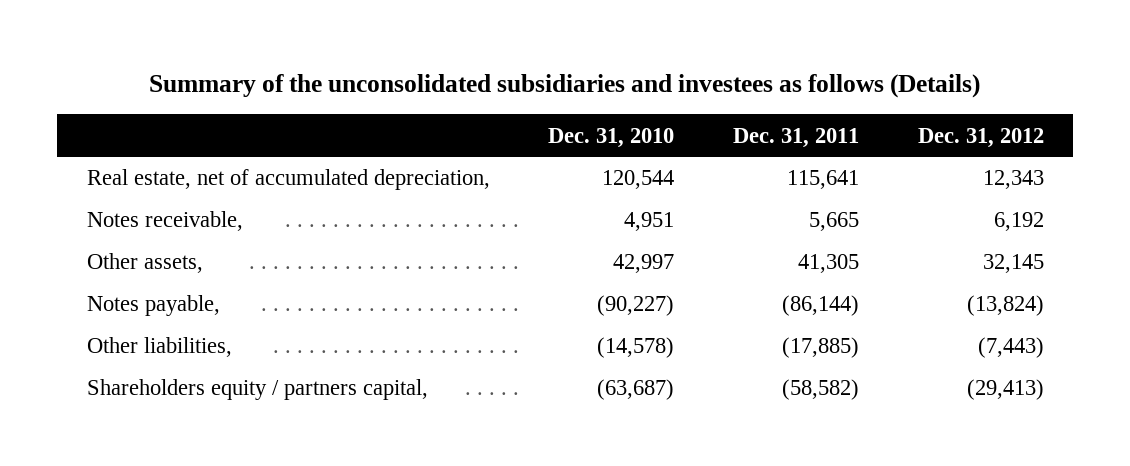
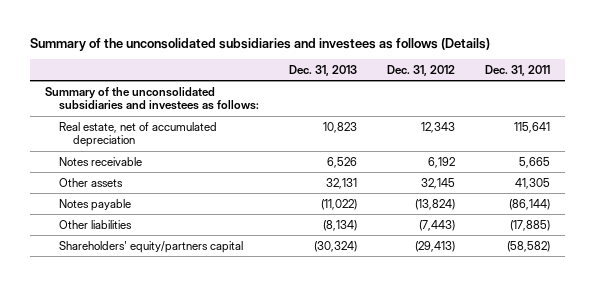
- | Dec. 31, 2010 | Dec. 31, 2011 | Dec. 31, 2012
+ | Dec. 31, 2013 | Dec. 31, 2012 | Dec. 31, 2011
- Real estate, net of accumulated depreciation, | 120,544 | 115,641 | 12,343
- Notes receivable, | 4,951 | 5,665 | 6,192
- Other assets, | 42,997 | 41,305 | 32,145
- Notes payable, | (90,227) | (86,144) | (13,824)
- Other liabilities, | (14,578) | (17,885) | (7,443)
- Shareholders equity / partners capital, | (63,687) | (58,582) | (29,413)
+ Summary of the unconsolidated subsidiaries and investees as follows:
+ Real estate, net of accumulated depreciation | 10,823 | 12,343 | 115,641
+ Notes receivable | 6,526 | 6,192 | 5,665
+ Other assets | 32,131 | 32,145 | 41,305
+ Notes payable | (11,022) | (13,824) | (86,144)
+ Other liabilities | (8,134) | (7,443) | (17,885)
+ Shareholders' equity/partners capital | (30,324) | (29,413) | (58,582)

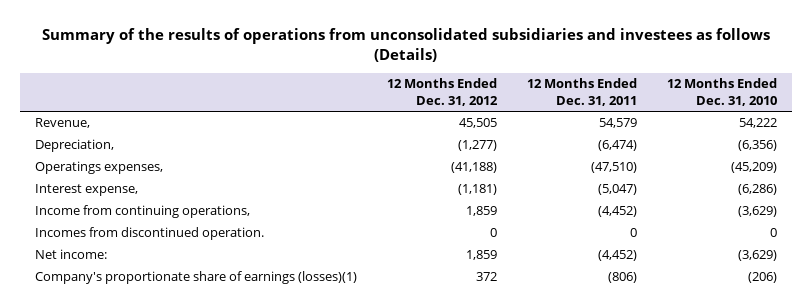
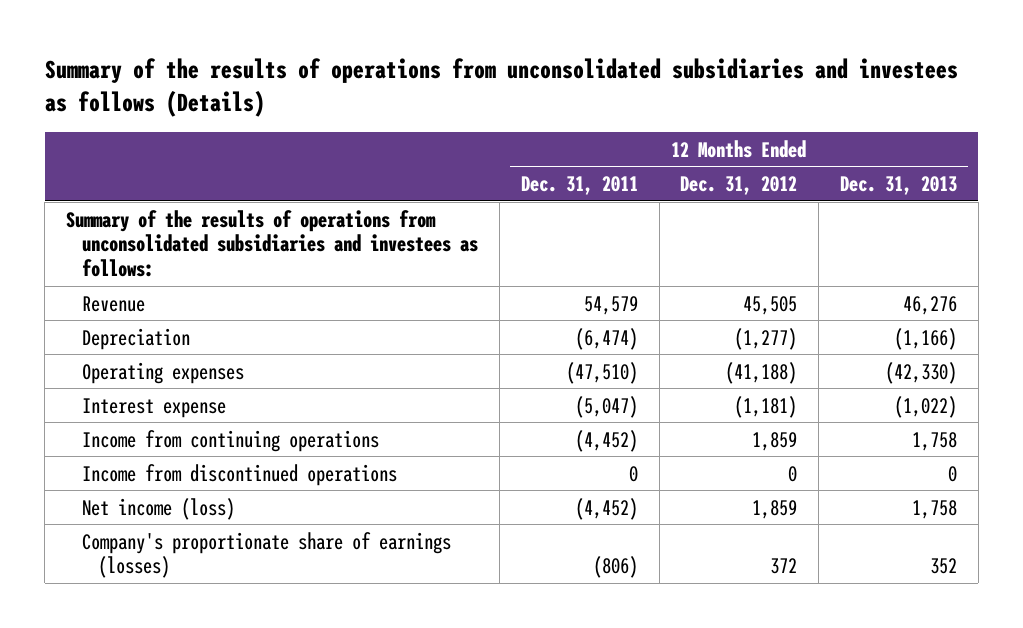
- | 12 Months Ended Dec. 31, 2012 | 12 Months Ended Dec. 31, 2011 | 12 Months Ended Dec. 31, 2010
+ | 12 Months Ended Dec. 31, 2011 | 12 Months Ended Dec. 31, 2012 | 12 Months Ended Dec. 31, 2013
- Revenue, | 45,505 | 54,579 | 54,222
- Depreciation, | (1,277) | (6,474) | (6,356)
- Operatings expenses, | (41,188) | (47,510) | (45,209)
- Interest expense, | (1,181) | (5,047) | (6,286)
- Income from continuing operations, | 1,859 | (4,452) | (3,629)
- Incomes from discontinued operation. | 0 | 0 | 0
- Net income: | 1,859 | (4,452) | (3,629)
- Company's proportionate share of earnings (losses)(1) | 372 | (806) | (206)
+ Summary of the results of operations from unconsolidated subsidiaries and investees as follows:
+ Revenue | 54,579 | 45,505 | 46,276
+ Depreciation | (6,474) | (1,277) | (1,166)
+ Operating expenses | (47,510) | (41,188) | (42,330)
+ Interest expense | (5,047) | (1,181) | (1,022)
+ Income from continuing operations | (4,452) | 1,859 | 1,758
+ Income from discontinued operations | 0 | 0 | 0
+ Net income (loss) | (4,452) | 1,859 | 1,758
+ Company's proportionate share of earnings (losses) | (806) | 372 | 352

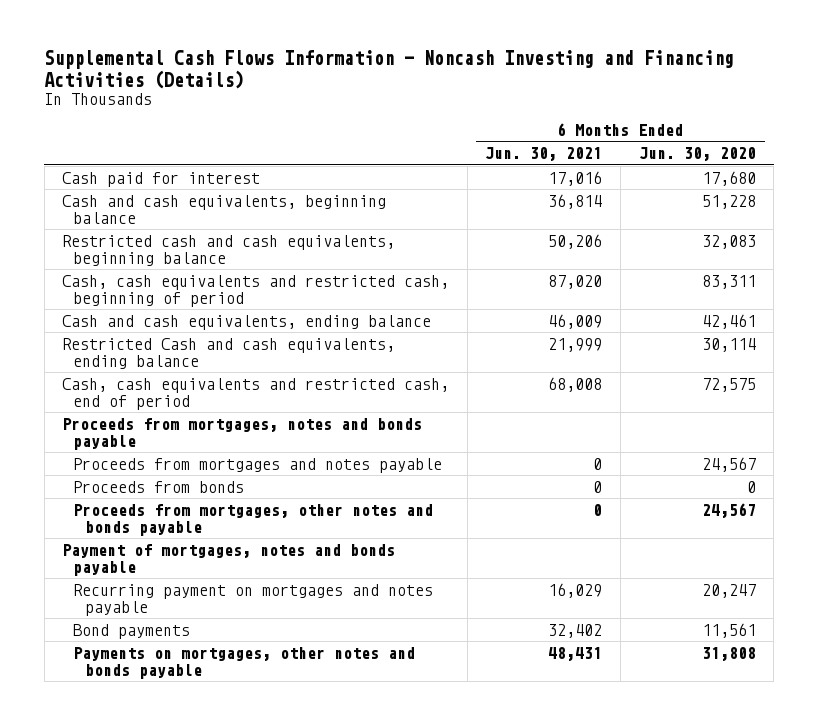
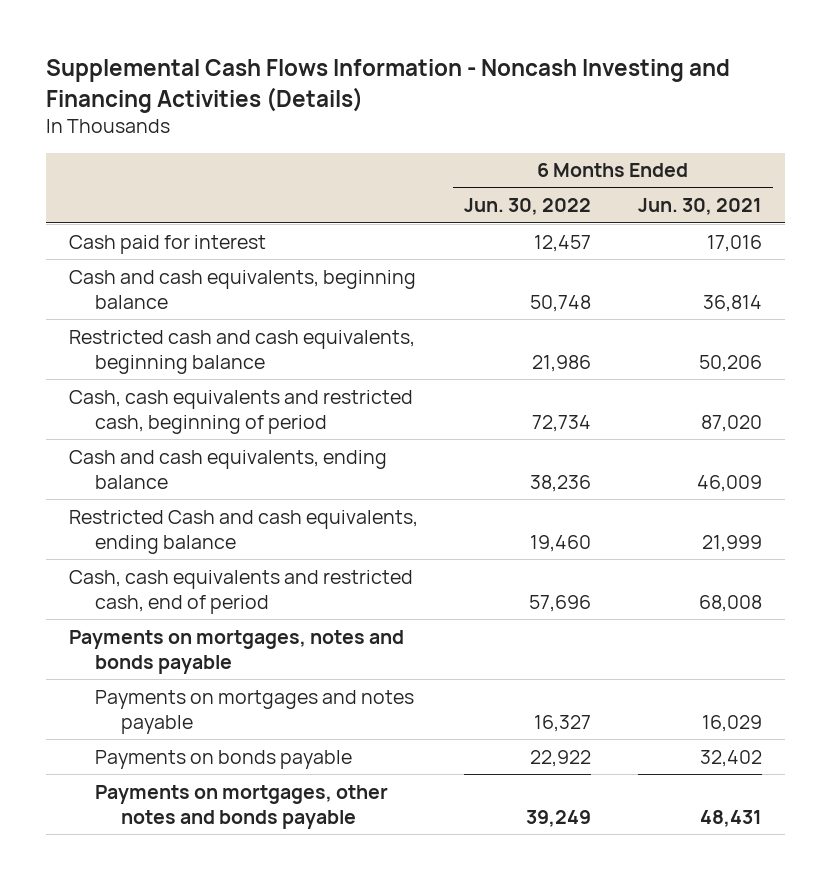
- | 6 Months Ended Jun. 30, 2021 | 6 Months Ended Jun. 30, 2020
+ | 6 Months Ended Jun. 30, 2022 | 6 Months Ended Jun. 30, 2021
- Proceeds from mortgages, notes and bonds payable
- Proceeds from mortgages and notes payable | 0 | 24,567
- Proceeds from bonds | 0 | 0
- Proceeds from mortgages, other notes and bonds payable | 0 | 24,567
- Payment of mortgages, notes and bonds payable
- Recurring payment on mortgages and notes payable | 16,029 | 20,247
- Bond payments | 32,402 | 11,561
+ Payments on mortgages, notes and bonds payable
+ Payments on mortgages and notes payable | 16,327 | 16,029
+ Payments on bonds payable | 22,922 | 32,402

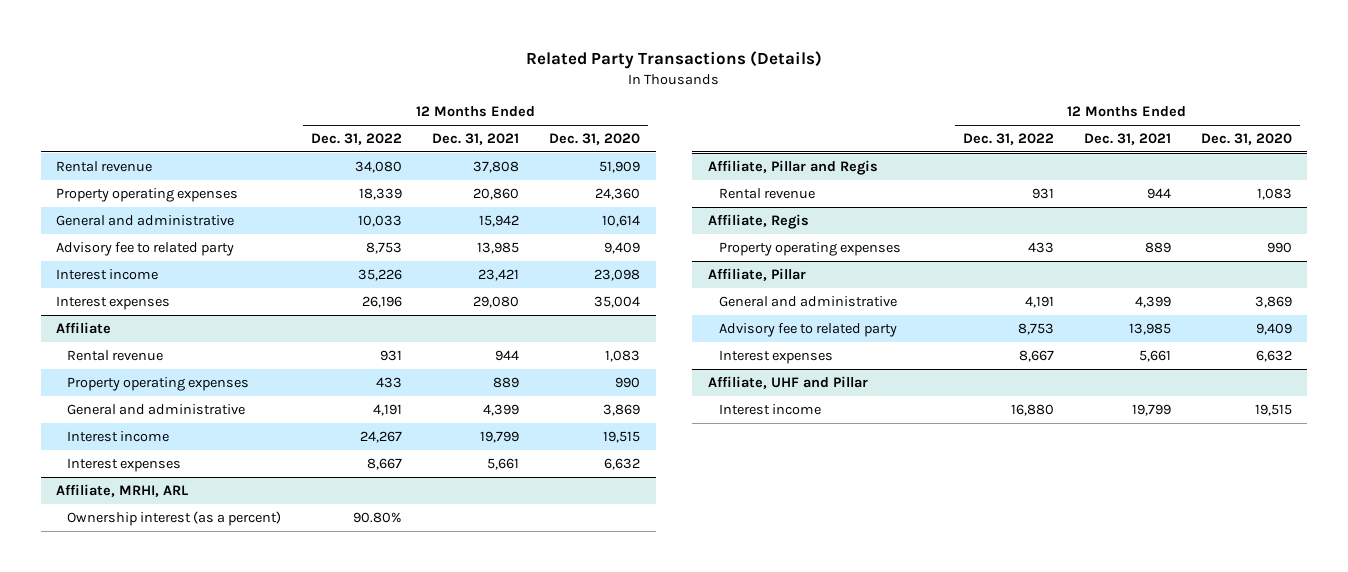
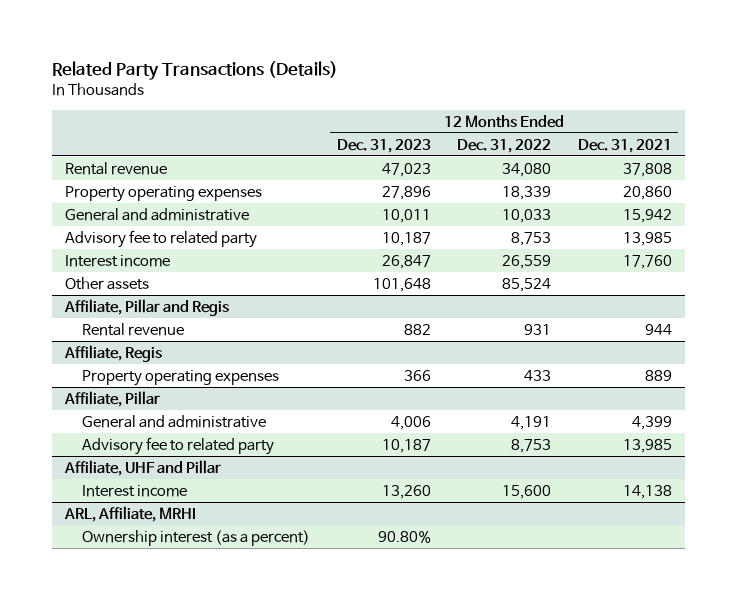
- | 12 Months Ended Dec. 31, 2022 | 12 Months Ended Dec. 31, 2021 | 12 Months Ended Dec. 31, 2020
+ | 12 Months Ended Dec. 31, 2023 | 12 Months Ended Dec. 31, 2022 | 12 Months Ended Dec. 31, 2021
- Interest income | 35,226 | 23,421 | 23,098
- Interest expenses | 26,196 | 29,080 | 35,004
- Affiliate
- Rental revenue | 931 | 944 | 1,083
- Property operating expenses | 433 | 889 | 990
- General and administrative | 4,191 | 4,399 | 3,869
- Interest income | 24,267 | 19,799 | 19,515
- Interest expenses | 8,667 | 5,661 | 6,632
- Affiliate, MRHI, ARL
- Ownership interest (as a percent) | 90.80% | |
+ Interest income | 26,847 | 26,559 | 17,760
+ Other assets | 101,648 | 85,524 |
@ Affiliate, Pillar
- Interest expenses | 8,667 | 5,661 | 6,632
@ Affiliate, UHF and Pillar
- Interest income | 16,880 | 19,799 | 19,515
+ Interest income | 13,260 | 15,600 | 14,138
+ ARL, Affiliate, MRHI
+ Ownership interest (as a percent) | 90.80% | |

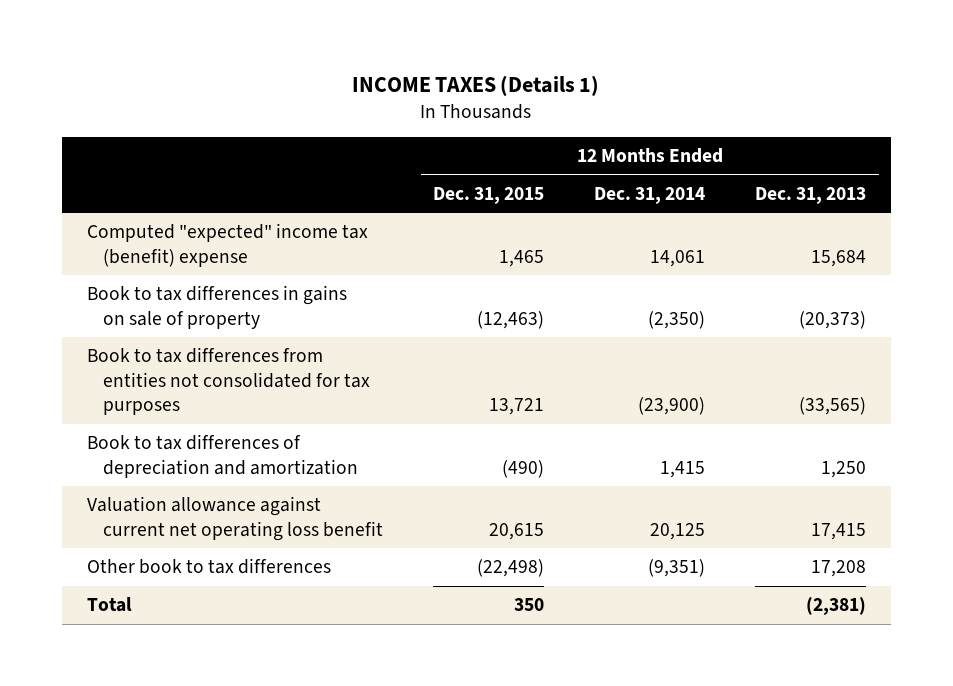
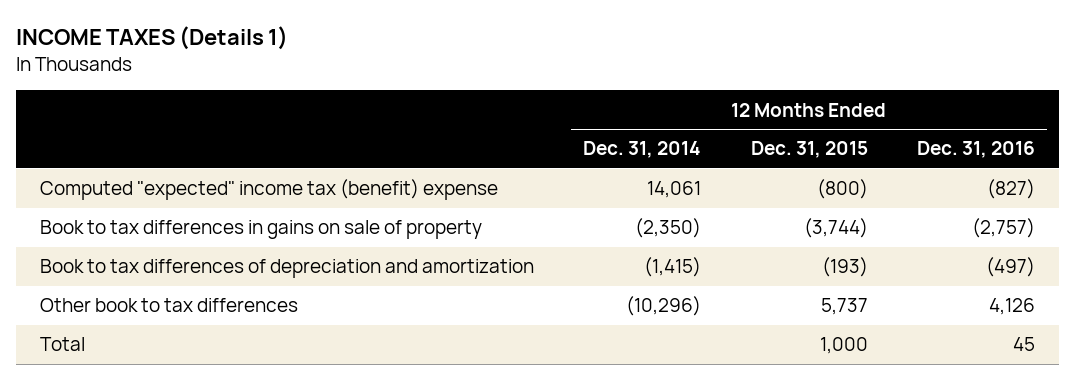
- | 12 Months Ended Dec. 31, 2015 | 12 Months Ended Dec. 31, 2014 | 12 Months Ended Dec. 31, 2013
+ | 12 Months Ended Dec. 31, 2014 | 12 Months Ended Dec. 31, 2015 | 12 Months Ended Dec. 31, 2016
- Computed "expected" income tax (benefit) expense | 1,465 | 14,061 | 15,684
- Book to tax differences in gains on sale of property | (12,463) | (2,350) | (20,373)
- Book to tax differences from entities not consolidated for tax purposes | 13,721 | (23,900) | (33,565)
- Book to tax differences of depreciation and amortization | (490) | 1,415 | 1,250
- Valuation allowance against current net operating loss benefit | 20,615 | 20,125 | 17,415
- Other book to tax differences | (22,498) | (9,351) | 17,208
- Total | 350 | | (2,381)
+ Computed "expected" income tax (benefit) expense | 14,061 | (800) | (827)
+ Book to tax differences in gains on sale of property | (2,350) | (3,744) | (2,757)
+ Book to tax differences of depreciation and amortization | (1,415) | (193) | (497)
+ Other book to tax differences | (10,296) | 5,737 | 4,126
+ Total | | 1,000 | 45

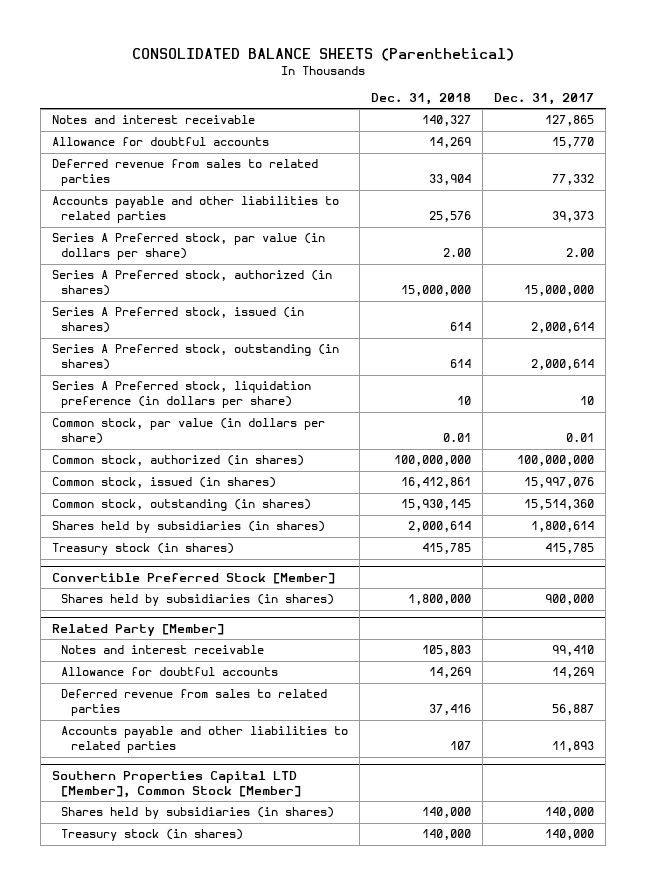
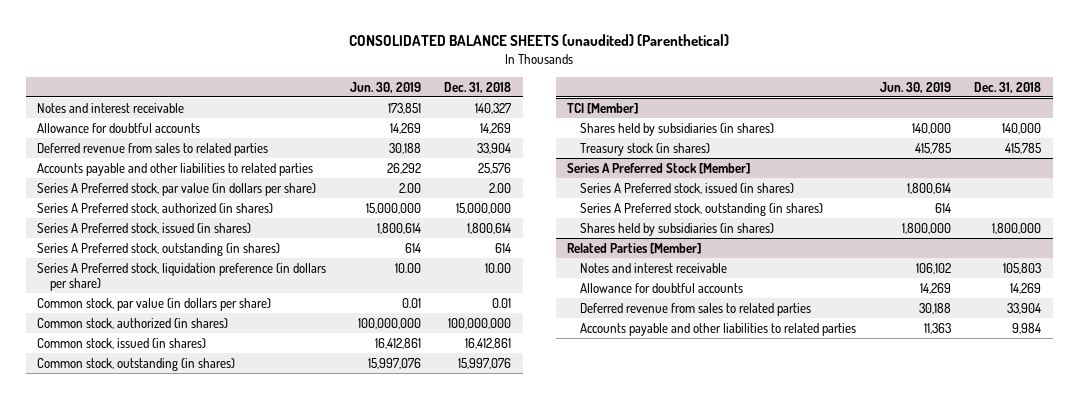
- CONSOLIDATED BALANCE SHEETS (Parenthetical)
+ CONSOLIDATED BALANCE SHEETS (unaudited) (Parenthetical)
- | Dec. 31, 2018 | Dec. 31, 2017
+ | Jun. 30, 2019 | Dec. 31, 2018
- Series A Preferred stock, issued (in shares) | 614 | 2,000,614
+ Series A Preferred stock, issued (in shares) | 1,800,614 | 1,800,614
- Series A Preferred stock, liquidation preference (in dollars per share) | 10 | 10
+ Series A Preferred stock, liquidation preference (in dollars per share) | 10.00 | 10.00
- Common stock, outstanding (in shares) | 15,930,145 | 15,514,360
- Shares held by subsidiaries (in shares) | 2,000,614 | 1,800,614
+ Common stock, outstanding (in shares) | 15,997,076 | 15,997,076
+ TCI [Member]
+ Shares held by subsidiaries (in shares) | 140,000 | 140,000
- Convertible Preferred Stock [Member]
+ Series A Preferred Stock [Member]
+ Series A Preferred stock, issued (in shares) | 1,800,614 |
+ Series A Preferred stock, outstanding (in shares) | 614 |
- Related Party [Member]
+ Related Parties [Member]
- Deferred revenue from sales to related parties | 37,416 | 56,887
- Accounts payable and other liabilities to related parties | 107 | 11,893
- Southern Properties Capital LTD [Member], Common Stock [Member]
- Shares held by subsidiaries (in shares) | 140,000 | 140,000
- Treasury stock (in shares) | 140,000 | 140,000
+ Deferred revenue from sales to related parties | 30,188 | 33,904
+ Accounts payable and other liabilities to related parties | 11,363 | 9,984

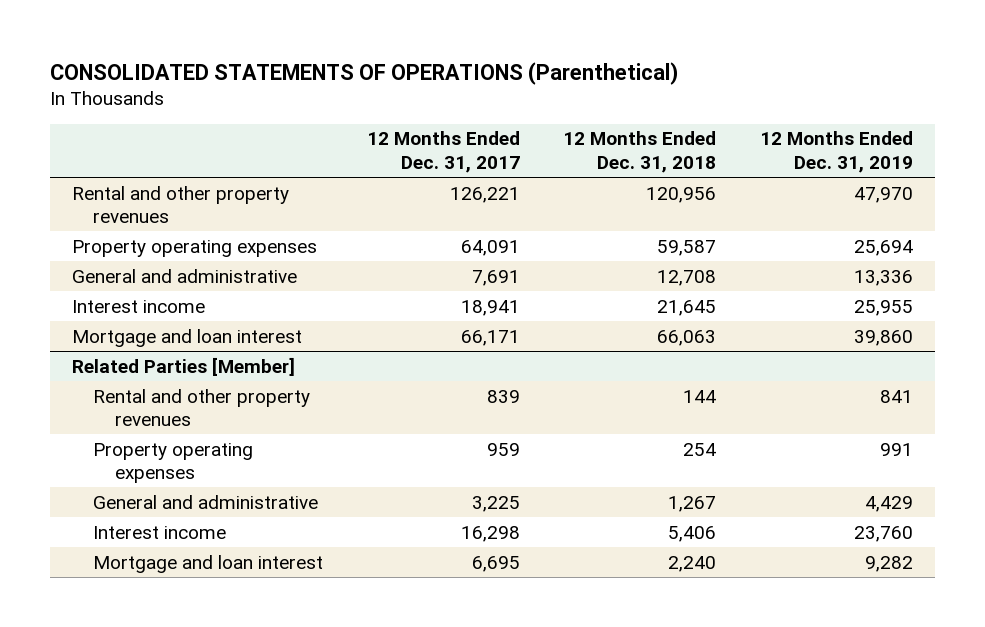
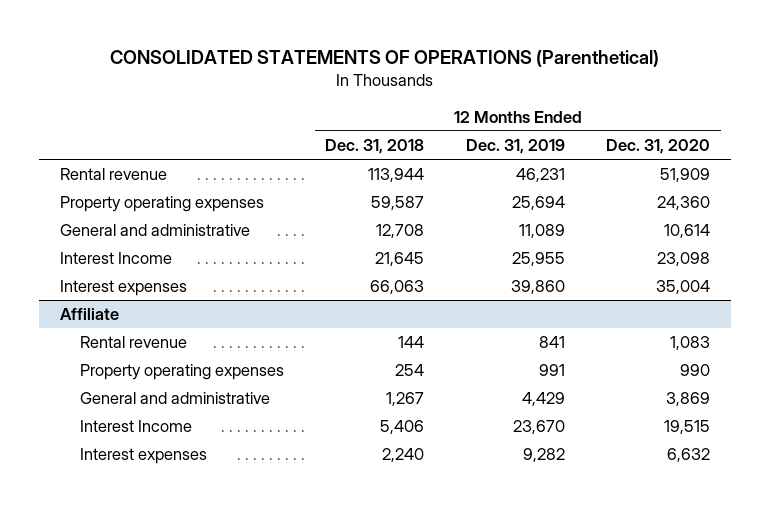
- | 12 Months Ended Dec. 31, 2017 | 12 Months Ended Dec. 31, 2018 | 12 Months Ended Dec. 31, 2019
+ | 12 Months Ended Dec. 31, 2018 | 12 Months Ended Dec. 31, 2019 | 12 Months Ended Dec. 31, 2020
- Rental and other property revenues | 126,221 | 120,956 | 47,970
+ Rental revenue | 113,944 | 46,231 | 51,909
- General and administrative | 7,691 | 12,708 | 13,336
- Interest income | 18,941 | 21,645 | 25,955
- Mortgage and loan interest | 66,171 | 66,063 | 39,860
- Related Parties [Member]
- Rental and other property revenues | 839 | 144 | 841
+ General and administrative | 12,708 | 11,089 | 10,614
+ Interest Income | 21,645 | 25,955 | 23,098
+ Interest expenses | 66,063 | 39,860 | 35,004
+ Affiliate
+ Rental revenue | 144 | 841 | 1,083
- Interest income | 16,298 | 5,406 | 23,760
- Mortgage and loan interest | 6,695 | 2,240 | 9,282
+ Interest Income | 5,406 | 23,670 | 19,515
+ Interest expenses | 2,240 | 9,282 | 6,632

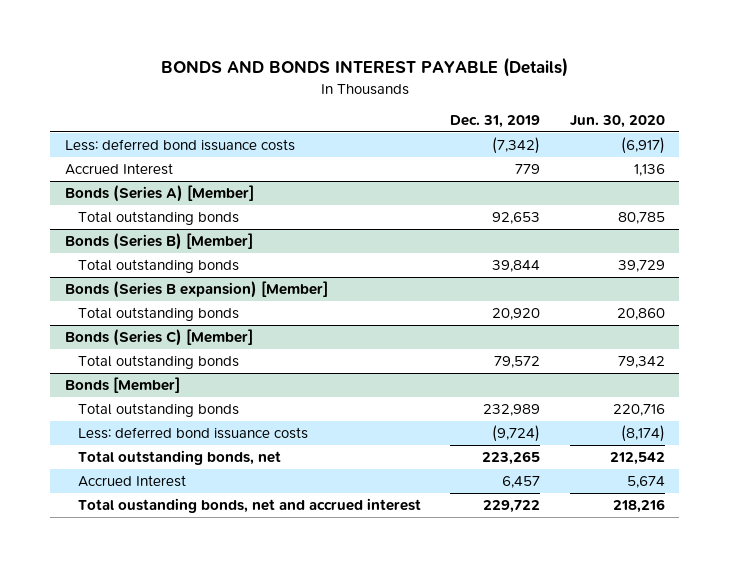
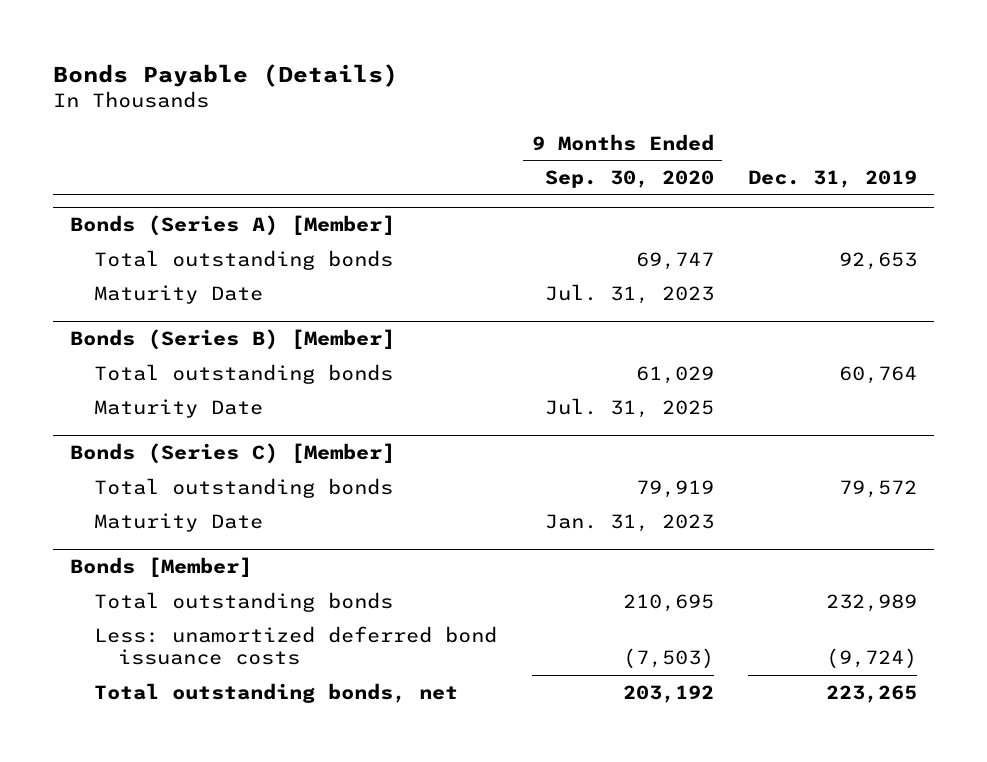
- BONDS AND BONDS INTEREST PAYABLE (Details)
+ Bonds Payable (Details)
- | Dec. 31, 2019 | Jun. 30, 2020
+ | 9 Months Ended Sep. 30, 2020 | Dec. 31, 2019
- Less: deferred bond issuance costs | (7,342) | (6,917)
- Accrued Interest | 779 | 1,136
@ Bonds (Series A) [Member]
+ Maturity Date | Jul. 31, 2023 |
@ Bonds (Series B) [Member]
- Total outstanding bonds | 39,844 | 39,729
- Bonds (Series B expansion) [Member]
- Total outstanding bonds | 20,920 | 20,860
@ Bonds (Series B) [Member]
+ Total outstanding bonds | 61,029 | 60,764
+ Maturity Date | Jul. 31, 2025 |
@ Bonds (Series C) [Member]
+ Maturity Date | Jan. 31, 2023 |
@ Bonds [Member]
- Less: deferred bond issuance costs | (9,724) | (8,174)
+ Less: unamortized deferred bond issuance costs | (7,503) | (9,724)
- Accrued Interest | 6,457 | 5,674
- Total oustanding bonds, net and accrued interest | 229,722 | 218,216

